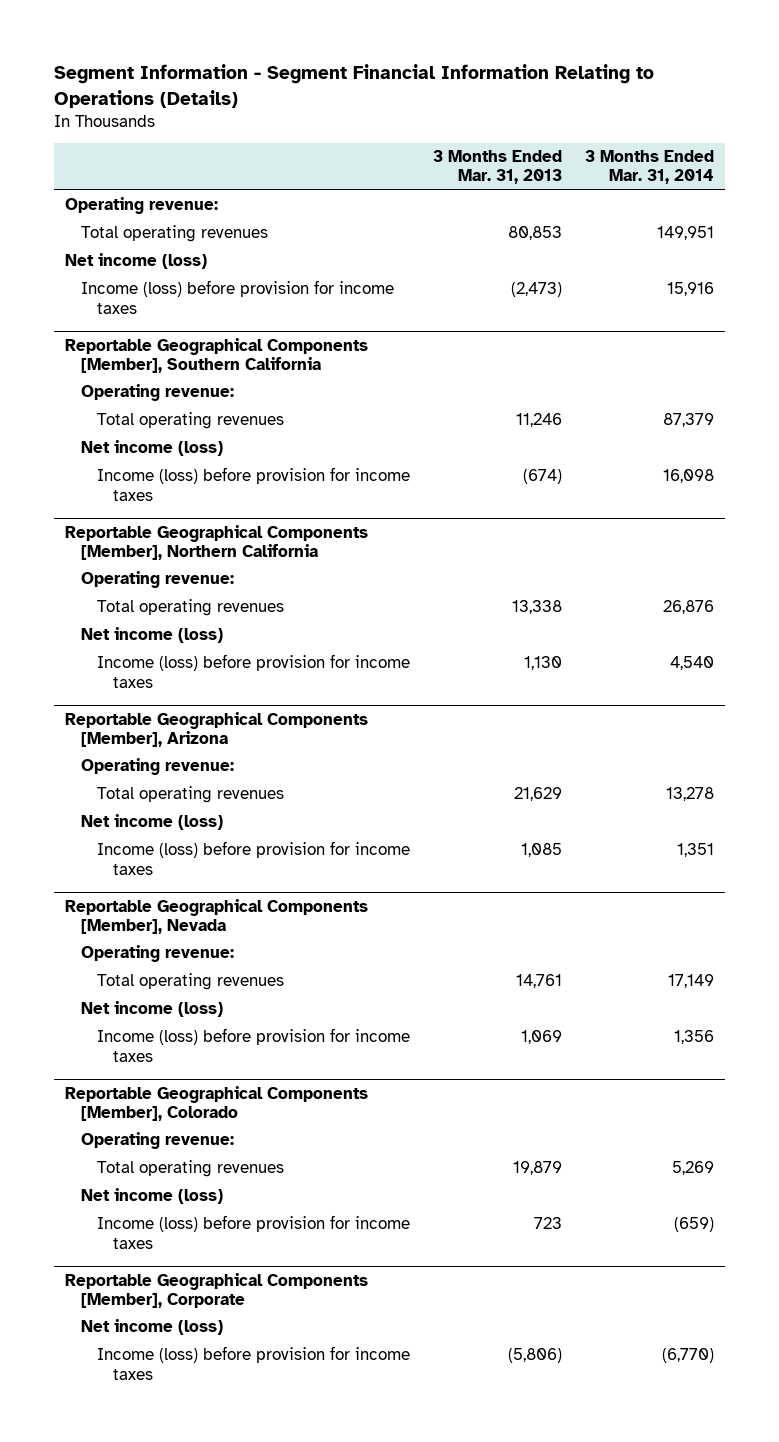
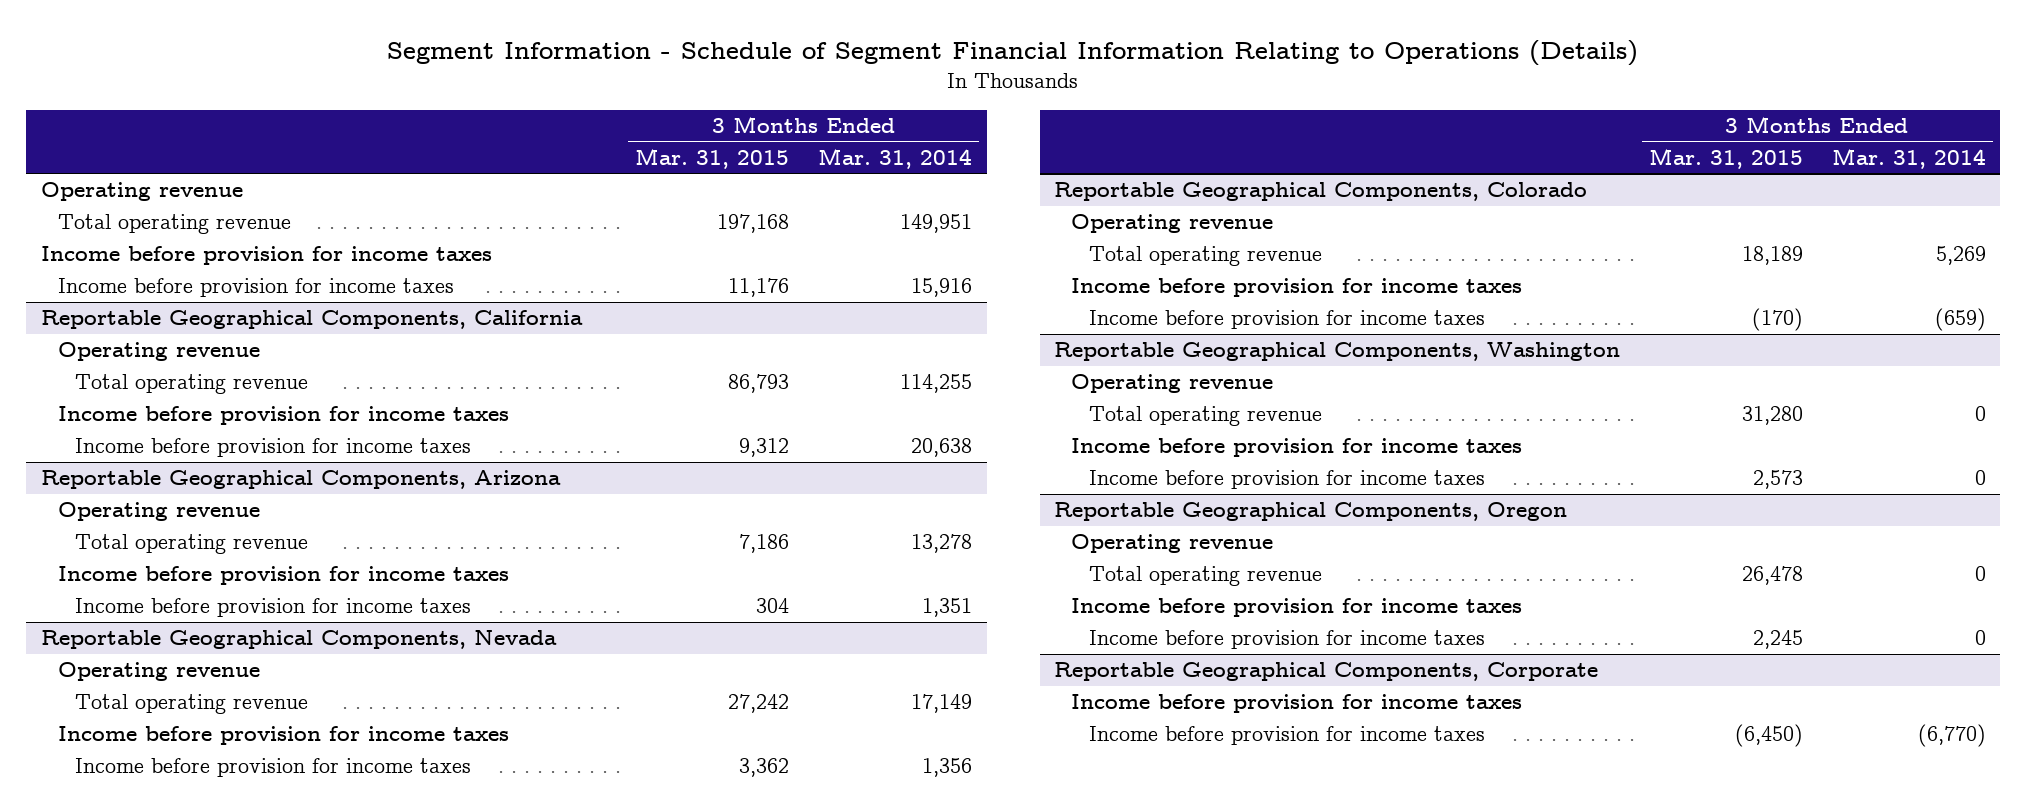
- Segment Information - Segment Financial Information Relating to Operations (Details)
+ Segment Information - Schedule of Segment Financial Information Relating to Operations (Details)
- | 3 Months Ended Mar. 31, 2013 | 3 Months Ended Mar. 31, 2014
+ | 3 Months Ended Mar. 31, 2015 | 3 Months Ended Mar. 31, 2014
- Operating revenue:
- Total operating revenues | 80,853 | 149,951
- Net income (loss)
- Income (loss) before provision for income taxes | (2,473) | 15,916
- Reportable Geographical Components [Member], Southern California
- Operating revenue:
- Total operating revenues | 11,246 | 87,379
- Net income (loss)
- Income (loss) before provision for income taxes | (674) | 16,098
- Reportable Geographical Components [Member], Northern California
- Operating revenue:
- Total operating revenues | 13,338 | 26,876
- Net income (loss)
- Income (loss) before provision for income taxes | 1,130 | 4,540
- Reportable Geographical Components [Member], Arizona
- Operating revenue:
- Total operating revenues | 21,629 | 13,278
- Net income (loss)
- Income (loss) before provision for income taxes | 1,085 | 1,351
- Reportable Geographical Components [Member], Nevada
- Operating revenue:
- Total operating revenues | 14,761 | 17,149
- Net income (loss)
- Income (loss) before provision for income taxes | 1,069 | 1,356
- Reportable Geographical Components [Member], Colorado
- Operating revenue:
- Total operating revenues | 19,879 | 5,269
- Net income (loss)
- Income (loss) before provision for income taxes | 723 | (659)
- Reportable Geographical Components [Member], Corporate
- Net income (loss)
- Income (loss) before provision for income taxes | (5,806) | (6,770)
+ Operating revenue
+ Total operating revenue | 197,168 | 149,951
+ Income before provision for income taxes
+ Income before provision for income taxes | 11,176 | 15,916
+ Reportable Geographical Components, California
+ Operating revenue
+ Total operating revenue | 86,793 | 114,255
+ Income before provision for income taxes
+ Income before provision for income taxes | 9,312 | 20,638
+ Reportable Geographical Components, Arizona
+ Operating revenue
+ Total operating revenue | 7,186 | 13,278
+ Income before provision for income taxes
+ Income before provision for income taxes | 304 | 1,351
+ Reportable Geographical Components, Nevada
+ Operating revenue
+ Total operating revenue | 27,242 | 17,149
+ Income before provision for income taxes
+ Income before provision for income taxes | 3,362 | 1,356
+ Reportable Geographical Components, Colorado
+ Operating revenue
+ Total operating revenue | 18,189 | 5,269
+ Income before provision for income taxes
+ Income before provision for income taxes | (170) | (659)
+ Reportable Geographical Components, Washington
+ Operating revenue
+ Total operating revenue | 31,280 | 0
+ Income before provision for income taxes
+ Income before provision for income taxes | 2,573 | 0
+ Reportable Geographical Components, Oregon
+ Operating revenue
+ Total operating revenue | 26,478 | 0
+ Income before provision for income taxes
+ Income before provision for income taxes | 2,245 | 0
+ Reportable Geographical Components, Corporate
+ Income before provision for income taxes
+ Income before provision for income taxes | (6,450) | (6,770)

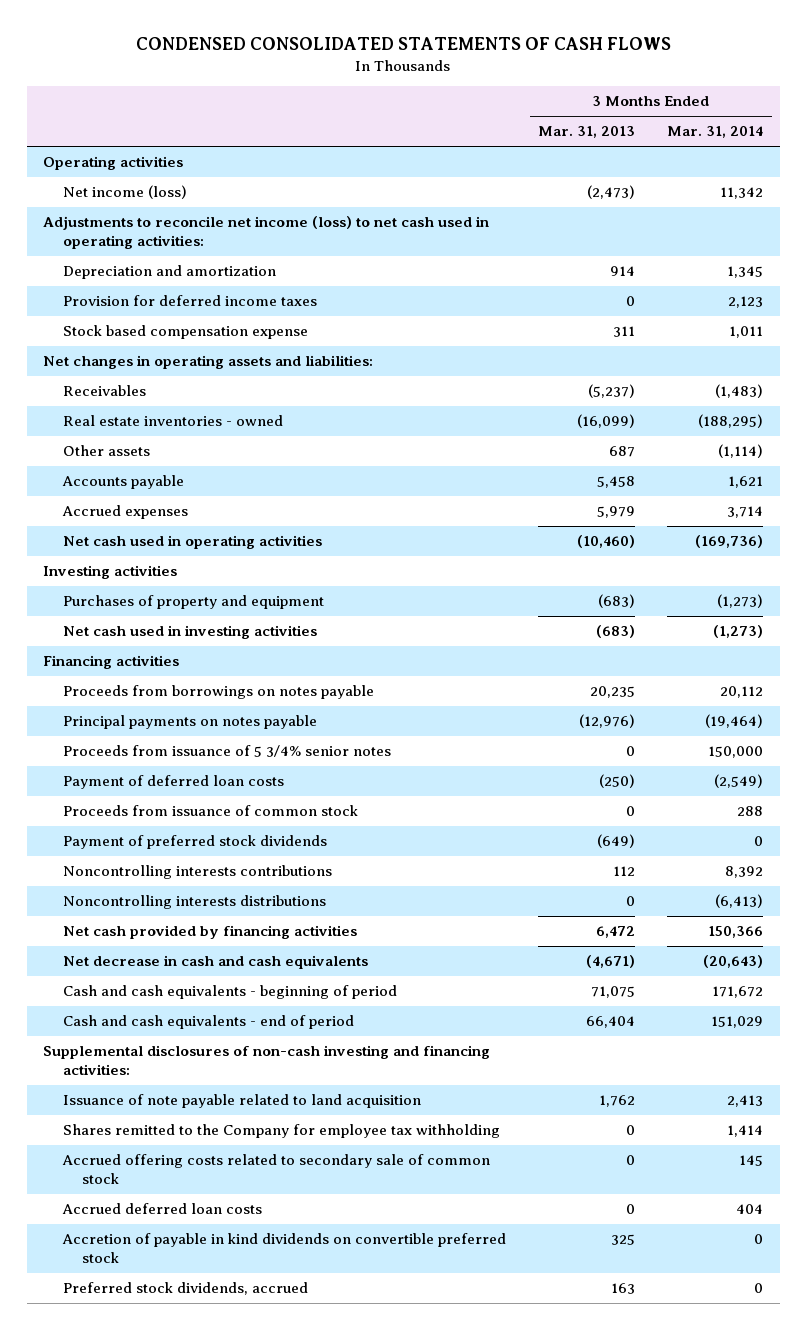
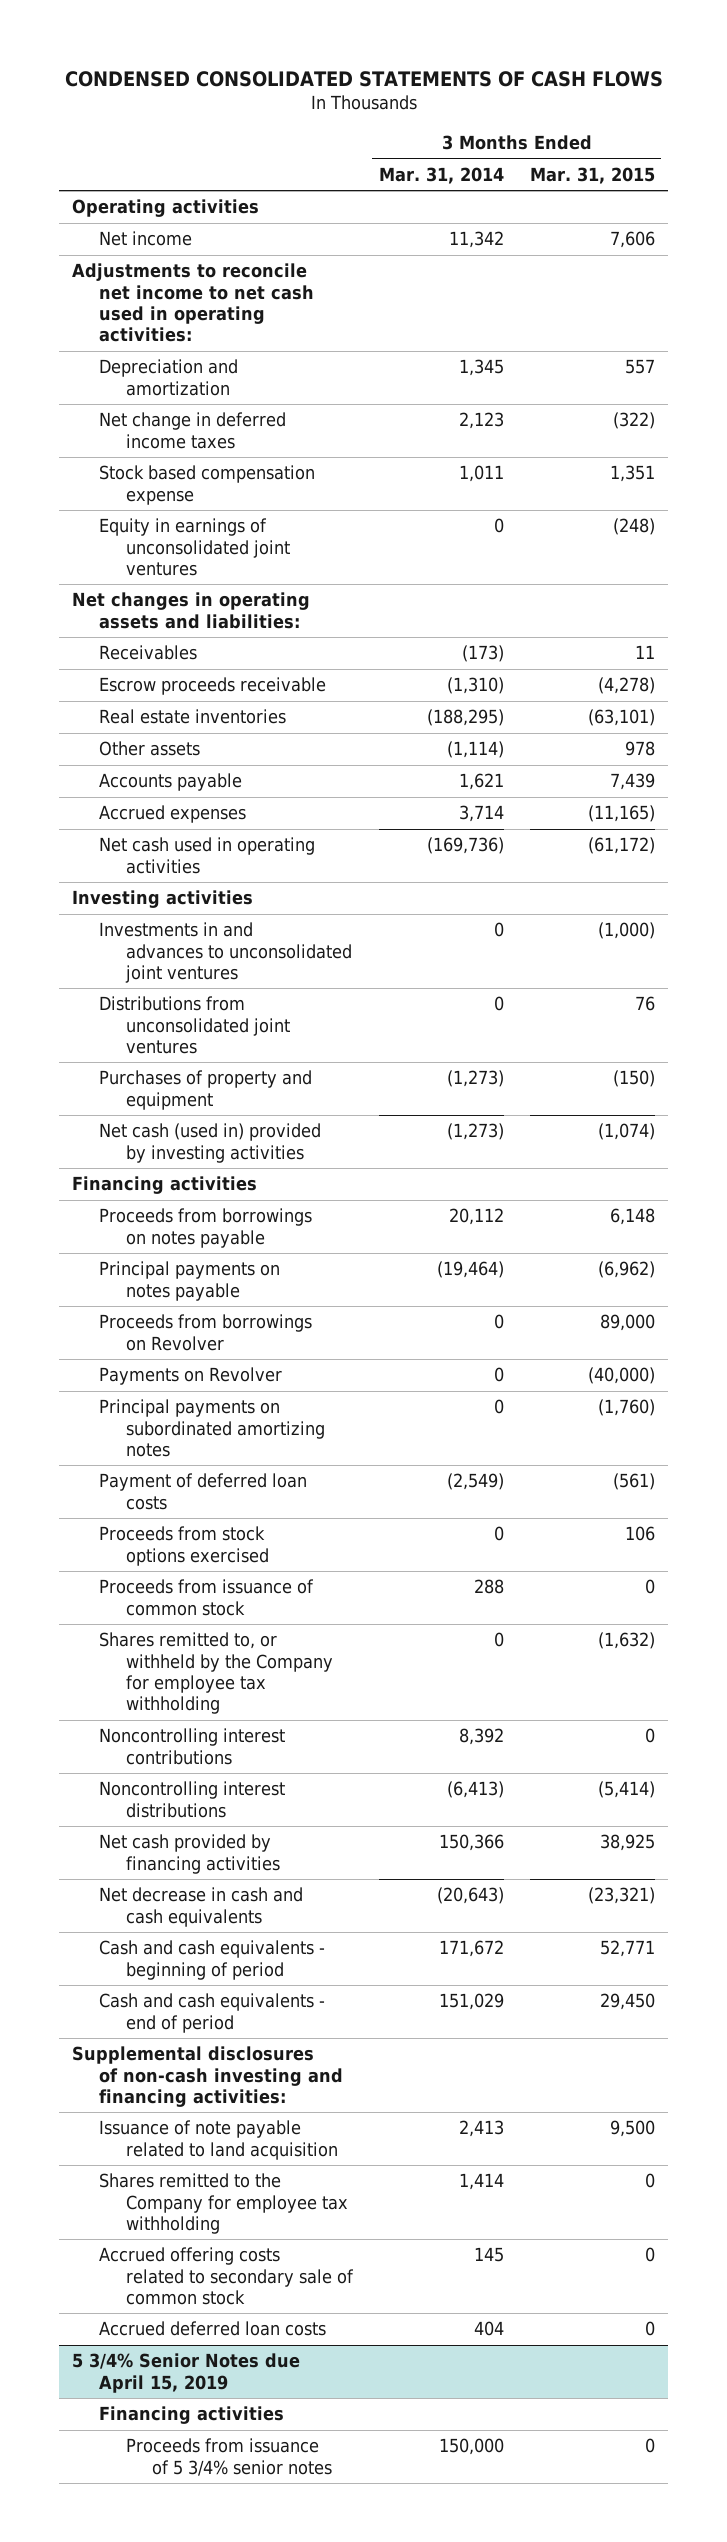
- | 3 Months Ended Mar. 31, 2013 | 3 Months Ended Mar. 31, 2014
+ | 3 Months Ended Mar. 31, 2014 | 3 Months Ended Mar. 31, 2015
- Net income (loss) | (2,473) | 11,342
- Adjustments to reconcile net income (loss) to net cash used in operating activities:
+ Net income | 11,342 | 7,606
+ Adjustments to reconcile net income to net cash used in operating activities:
- Provision for deferred income taxes | 0 | 2,123
+ Net change in deferred income taxes | 2,123 | (322)
+ Equity in earnings of unconsolidated joint ventures | 0 | (248)
- Receivables | (5,237) | (1,483)
- Real estate inventories - owned | (16,099) | (188,295)
+ Receivables | (173) | 11
+ Escrow proceeds receivable | (1,310) | (4,278)
+ Real estate inventories | (188,295) | (63,101)
+ Investments in and advances to unconsolidated joint ventures | 0 | (1,000)
+ Distributions from unconsolidated joint ventures | 0 | 76
- Net cash used in investing activities | (683) | (1,273)
+ Net cash (used in) provided by investing activities | (1,273) | (1,074)
- Proceeds from issuance of 5 3/4% senior notes | 0 | 150,000
+ Proceeds from borrowings on Revolver | 0 | 89,000
+ Payments on Revolver | 0 | (40,000)
+ Principal payments on subordinated amortizing notes | 0 | (1,760)
+ Proceeds from stock options exercised | 0 | 106
- Payment of preferred stock dividends | (649) | 0
- Noncontrolling interests contributions | 112 | 8,392
- Noncontrolling interests distributions | 0 | (6,413)
+ Shares remitted to, or withheld by the Company for employee tax withholding | 0 | (1,632)
+ Noncontrolling interest contributions | 8,392 | 0
+ Noncontrolling interest distributions | (6,413) | (5,414)
- Accretion of payable in kind dividends on convertible preferred stock | 325 | 0
- Preferred stock dividends, accrued | 163 | 0
+ 5 3/4% Senior Notes due April 15, 2019
+ Financing activities
+ Proceeds from issuance of 5 3/4% senior notes | 150,000 | 0

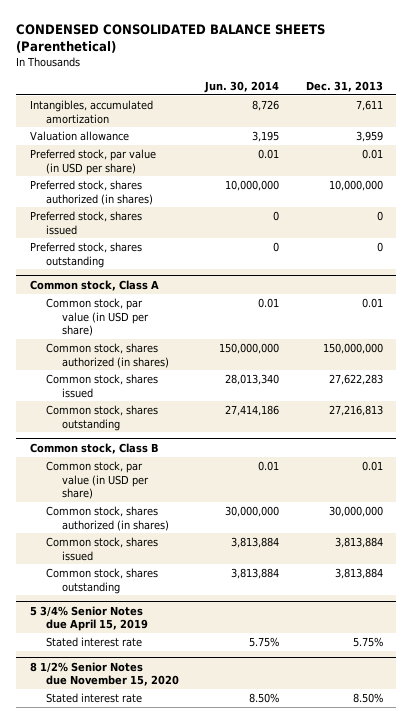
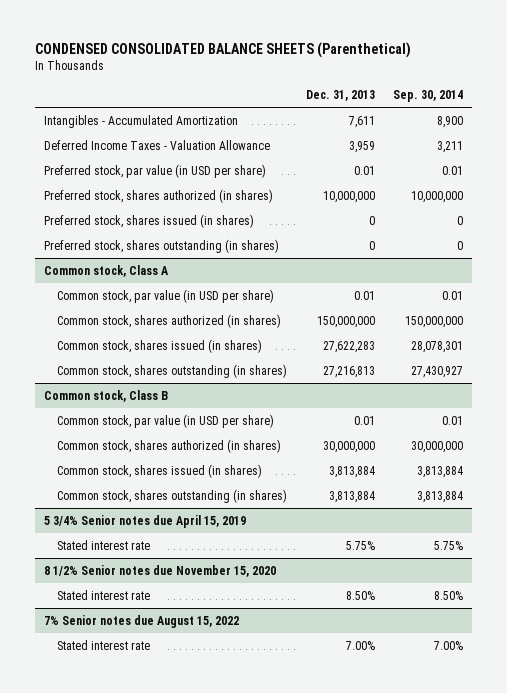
- | Jun. 30, 2014 | Dec. 31, 2013
+ | Dec. 31, 2013 | Sep. 30, 2014
- Intangibles, accumulated amortization | 8,726 | 7,611
- Valuation allowance | 3,195 | 3,959
+ Intangibles - Accumulated Amortization | 7,611 | 8,900
+ Deferred Income Taxes - Valuation Allowance | 3,959 | 3,211
- Preferred stock, shares issued | 0 | 0
- Preferred stock, shares outstanding | 0 | 0
+ Preferred stock, shares issued (in shares) | 0 | 0
+ Preferred stock, shares outstanding (in shares) | 0 | 0
@ Common stock, Class A
- Common stock, shares issued | 28,013,340 | 27,622,283
- Common stock, shares outstanding | 27,414,186 | 27,216,813
+ Common stock, shares issued (in shares) | 27,622,283 | 28,078,301
+ Common stock, shares outstanding (in shares) | 27,216,813 | 27,430,927
@ Common stock, Class B
- Common stock, shares issued | 3,813,884 | 3,813,884
- Common stock, shares outstanding | 3,813,884 | 3,813,884
- 5 3/4% Senior Notes due April 15, 2019
@ Common stock, Class B
+ Common stock, shares issued (in shares) | 3,813,884 | 3,813,884
+ Common stock, shares outstanding (in shares) | 3,813,884 | 3,813,884
+ 5 3/4% Senior notes due April 15, 2019
- 8 1/2% Senior Notes due November 15, 2020
+ 8 1/2% Senior notes due November 15, 2020
+ 7% Senior notes due August 15, 2022
+ Stated interest rate | 7.00% | 7.00%

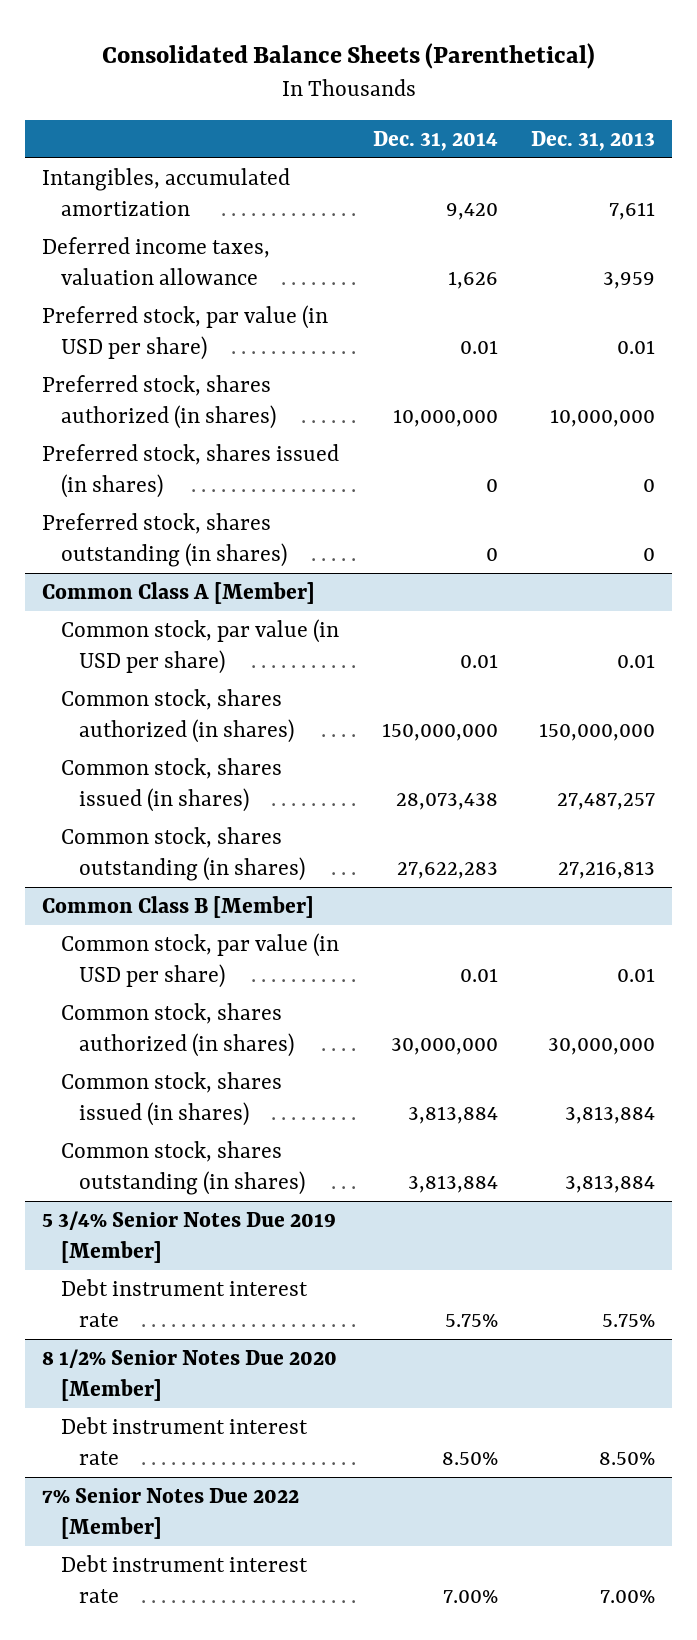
- CONDENSED CONSOLIDATED BALANCE SHEETS (Parenthetical)
+ Consolidated Balance Sheets (Parenthetical)
- | Dec. 31, 2013 | Sep. 30, 2014
+ | Dec. 31, 2014 | Dec. 31, 2013
- Intangibles - Accumulated Amortization | 7,611 | 8,900
- Deferred Income Taxes - Valuation Allowance | 3,959 | 3,211
+ Intangibles, accumulated amortization | 9,420 | 7,611
+ Deferred income taxes, valuation allowance | 1,626 | 3,959
- Common stock, Class A
+ Common Class A [Member]
- Common stock, shares issued (in shares) | 27,622,283 | 28,078,301
+ Common stock, shares issued (in shares) | 28,073,438 | 27,487,257
- Common stock, Class B
+ Common Class B [Member]
- 5 3/4% Senior notes due April 15, 2019
- Stated interest rate | 5.75% | 5.75%
- 8 1/2% Senior notes due November 15, 2020
- Stated interest rate | 8.50% | 8.50%
- 7% Senior notes due August 15, 2022
- Stated interest rate | 7.00% | 7.00%
+ 5 3/4% Senior Notes Due 2019 [Member]
+ Debt instrument interest rate | 5.75% | 5.75%
+ 8 1/2% Senior Notes Due 2020 [Member]
+ Debt instrument interest rate | 8.50% | 8.50%
+ 7% Senior Notes Due 2022 [Member]
+ Debt instrument interest rate | 7.00% | 7.00%

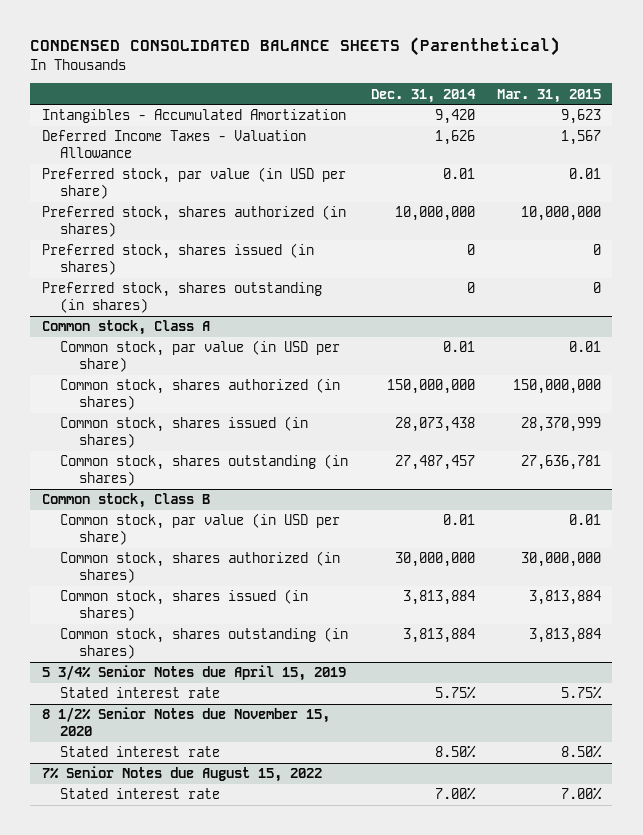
- Consolidated Balance Sheets (Parenthetical)
+ CONDENSED CONSOLIDATED BALANCE SHEETS (Parenthetical)
- | Dec. 31, 2014 | Dec. 31, 2013
+ | Dec. 31, 2014 | Mar. 31, 2015
- Intangibles, accumulated amortization | 9,420 | 7,611
- Deferred income taxes, valuation allowance | 1,626 | 3,959
+ Intangibles - Accumulated Amortization | 9,420 | 9,623
+ Deferred Income Taxes - Valuation Allowance | 1,626 | 1,567
- Common Class A [Member]
+ Common stock, Class A
- Common stock, shares outstanding (in shares) | 27,622,283 | 27,216,813
- Common Class B [Member]
+ Common stock, shares outstanding (in shares) | 27,487,457 | 27,636,781
+ Common stock, Class B
- 5 3/4% Senior Notes Due 2019 [Member]
- Debt instrument interest rate | 5.75% | 5.75%
- 8 1/2% Senior Notes Due 2020 [Member]
- Debt instrument interest rate | 8.50% | 8.50%
- 7% Senior Notes Due 2022 [Member]
- Debt instrument interest rate | 7.00% | 7.00%
+ 5 3/4% Senior Notes due April 15, 2019
+ Stated interest rate | 5.75% | 5.75%
+ 8 1/2% Senior Notes due November 15, 2020
+ Stated interest rate | 8.50% | 8.50%
+ 7% Senior Notes due August 15, 2022
+ Stated interest rate | 7.00% | 7.00%

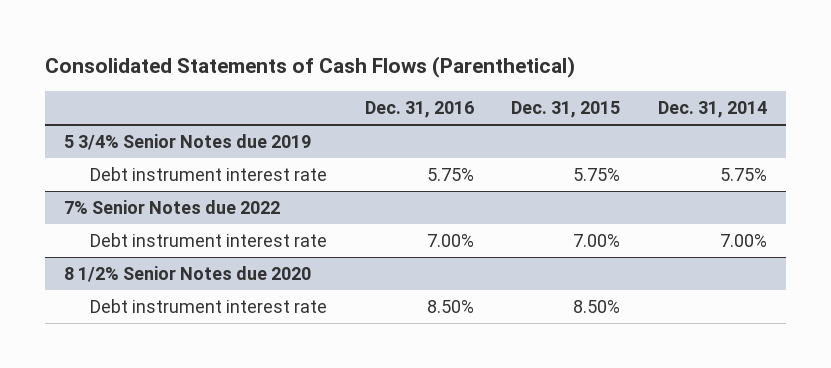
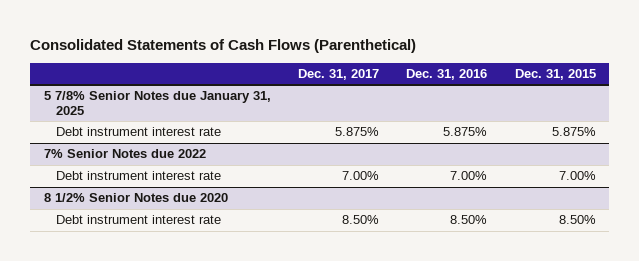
- | Dec. 31, 2016 | Dec. 31, 2015 | Dec. 31, 2014
+ | Dec. 31, 2017 | Dec. 31, 2016 | Dec. 31, 2015
- 5 3/4% Senior Notes due 2019
- Debt instrument interest rate | 5.75% | 5.75% | 5.75%
+ 5 7/8% Senior Notes due January 31, 2025
+ Debt instrument interest rate | 5.875% | 5.875% | 5.875%

